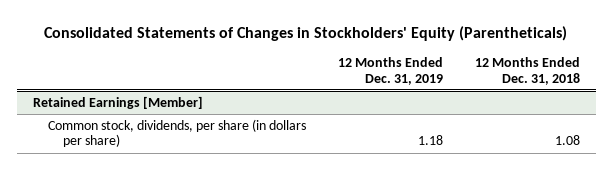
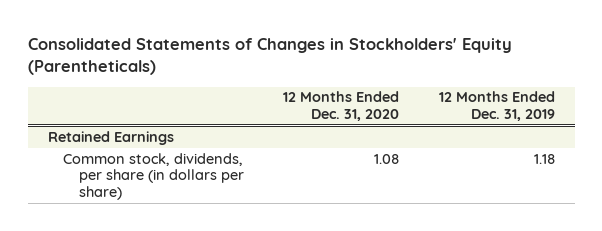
- | 12 Months Ended Dec. 31, 2019 | 12 Months Ended Dec. 31, 2018
+ | 12 Months Ended Dec. 31, 2020 | 12 Months Ended Dec. 31, 2019
- Retained Earnings [Member]
+ Retained Earnings

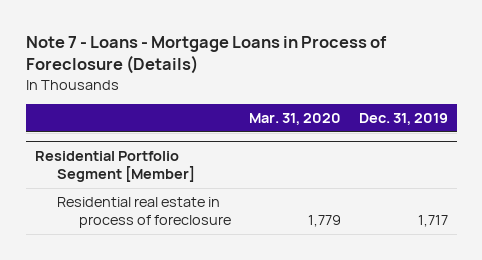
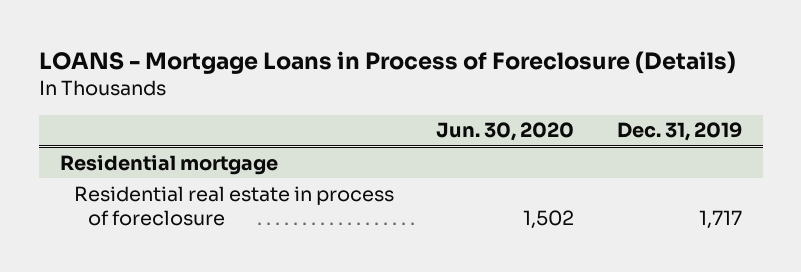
- Note 7 - Loans - Mortgage Loans in Process of Foreclosure (Details)
+ LOANS - Mortgage Loans in Process of Foreclosure (Details)
- | Mar. 31, 2020 | Dec. 31, 2019
+ | Jun. 30, 2020 | Dec. 31, 2019
- Residential Portfolio Segment [Member]
+ Residential mortgage

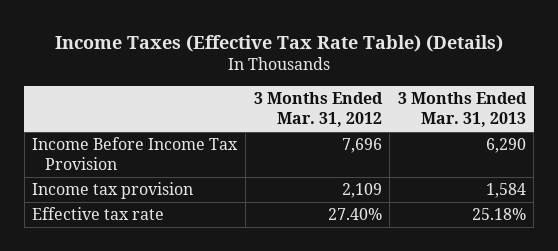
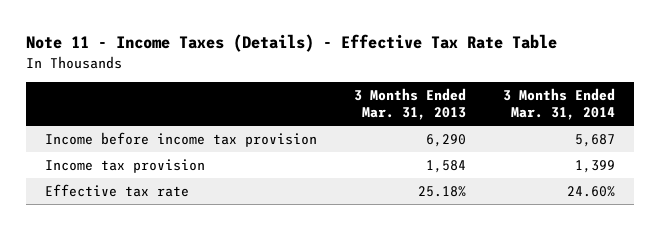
- Income Taxes (Effective Tax Rate Table) (Details)
+ Note 11 - Income Taxes (Details) - Effective Tax Rate Table
- | 3 Months Ended Mar. 31, 2012 | 3 Months Ended Mar. 31, 2013
+ | 3 Months Ended Mar. 31, 2013 | 3 Months Ended Mar. 31, 2014
- Income Before Income Tax Provision | 7,696 | 6,290
+ Income before income tax provision | 6,290 | 5,687

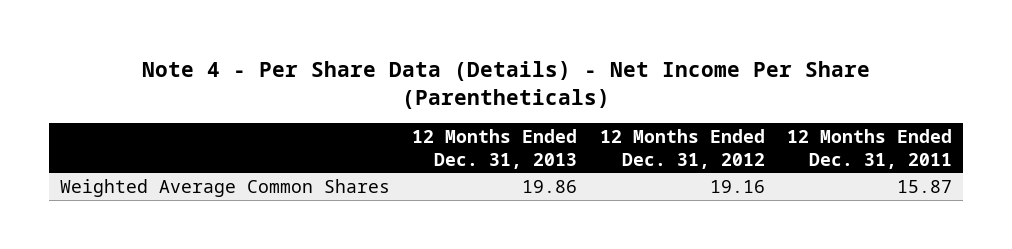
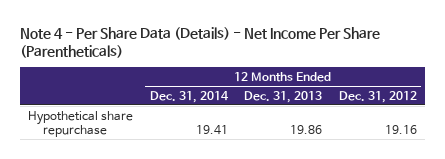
- | 12 Months Ended Dec. 31, 2013 | 12 Months Ended Dec. 31, 2012 | 12 Months Ended Dec. 31, 2011
+ | 12 Months Ended Dec. 31, 2014 | 12 Months Ended Dec. 31, 2013 | 12 Months Ended Dec. 31, 2012
- Weighted Average Common Shares | 19.86 | 19.16 | 15.87
+ Hypothetical share repurchase | 19.41 | 19.86 | 19.16

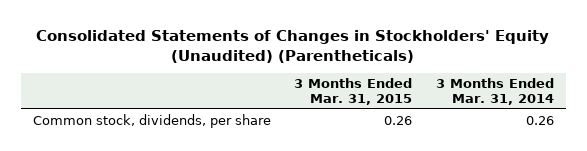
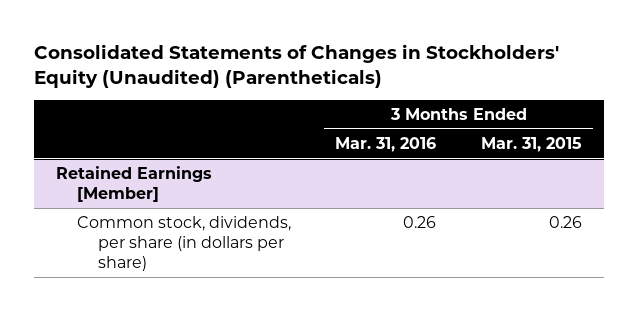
- | 3 Months Ended Mar. 31, 2015 | 3 Months Ended Mar. 31, 2014
+ | 3 Months Ended Mar. 31, 2016 | 3 Months Ended Mar. 31, 2015
- Common stock, dividends, per share | 0.26 | 0.26
+ Retained Earnings [Member]
+ Common stock, dividends, per share (in dollars per share) | 0.26 | 0.26

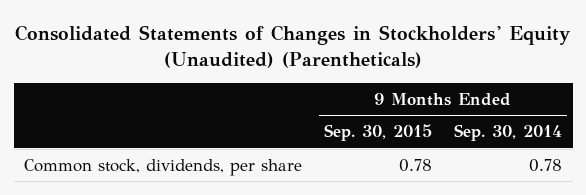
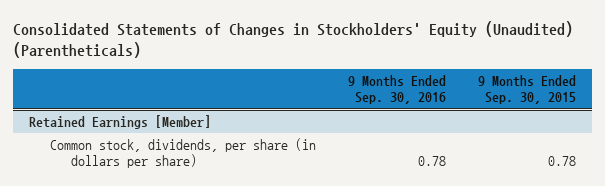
- | 9 Months Ended Sep. 30, 2015 | 9 Months Ended Sep. 30, 2014
+ | 9 Months Ended Sep. 30, 2016 | 9 Months Ended Sep. 30, 2015
- Common stock, dividends, per share | 0.78 | 0.78
+ Retained Earnings [Member]
+ Common stock, dividends, per share (in dollars per share) | 0.78 | 0.78

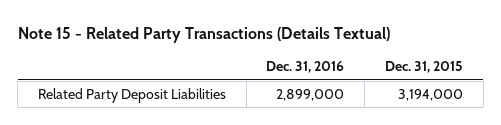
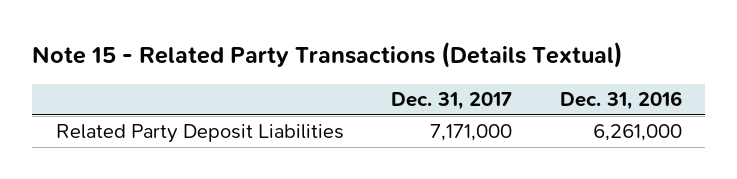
- | Dec. 31, 2016 | Dec. 31, 2015
+ | Dec. 31, 2017 | Dec. 31, 2016
- Related Party Deposit Liabilities | 2,899,000 | 3,194,000
+ Related Party Deposit Liabilities | 7,171,000 | 6,261,000

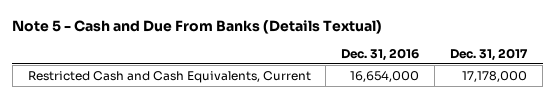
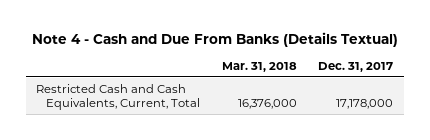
- Note 5 - Cash and Due From Banks (Details Textual)
+ Note 4 - Cash and Due From Banks (Details Textual)
- | Dec. 31, 2016 | Dec. 31, 2017
+ | Mar. 31, 2018 | Dec. 31, 2017
- Restricted Cash and Cash Equivalents, Current | 16,654,000 | 17,178,000
+ Restricted Cash and Cash Equivalents, Current, Total | 16,376,000 | 17,178,000

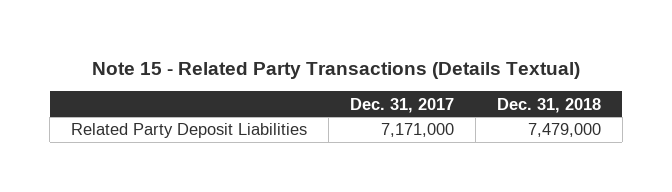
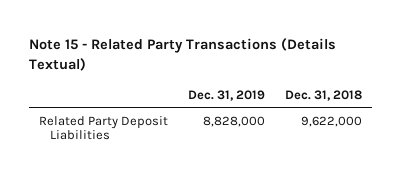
- | Dec. 31, 2017 | Dec. 31, 2018
+ | Dec. 31, 2019 | Dec. 31, 2018
- Related Party Deposit Liabilities | 7,171,000 | 7,479,000
+ Related Party Deposit Liabilities | 8,828,000 | 9,622,000

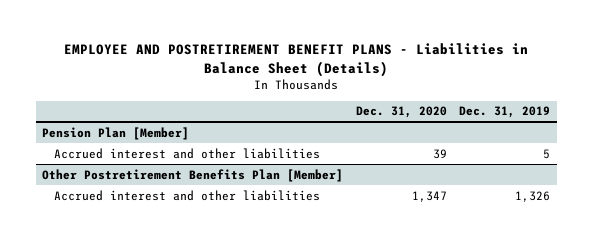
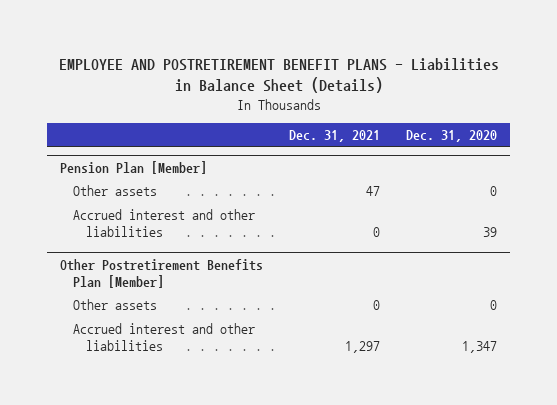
- | Dec. 31, 2020 | Dec. 31, 2019
+ | Dec. 31, 2021 | Dec. 31, 2020
@ Pension Plan [Member]
+ Other assets | 47 | 0
@ Other Postretirement Benefits Plan [Member]
+ Other assets | 0 | 0

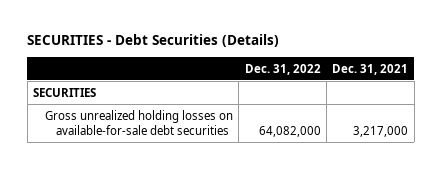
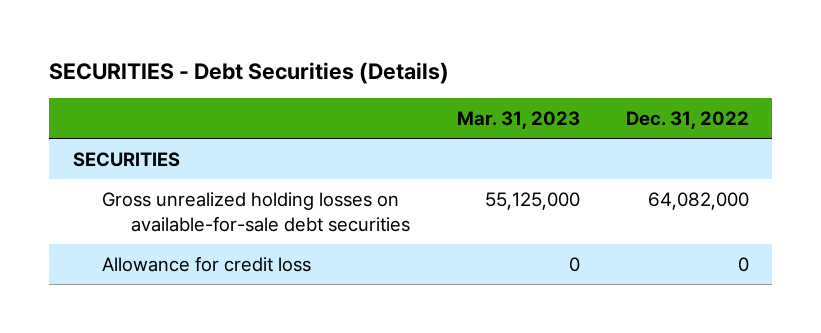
- | Dec. 31, 2022 | Dec. 31, 2021
+ | Mar. 31, 2023 | Dec. 31, 2022
+ Allowance for credit loss | 0 | 0

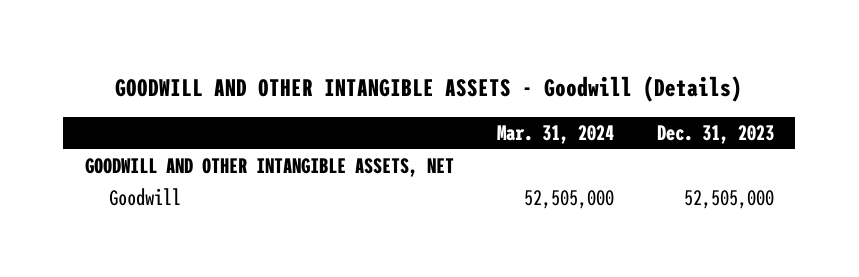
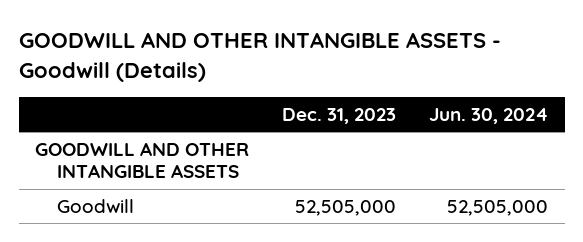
- | Mar. 31, 2024 | Dec. 31, 2023
+ | Dec. 31, 2023 | Jun. 30, 2024
- GOODWILL AND OTHER INTANGIBLE ASSETS, NET
+ GOODWILL AND OTHER INTANGIBLE ASSETS

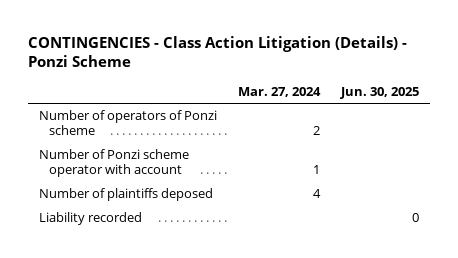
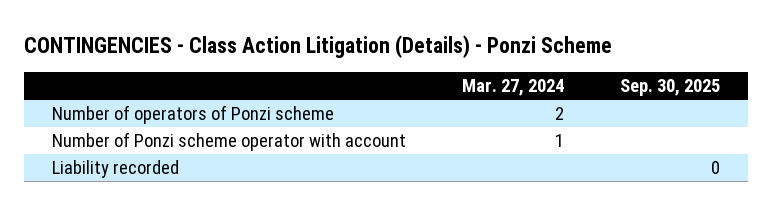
- | Mar. 27, 2024 | Jun. 30, 2025
+ | Mar. 27, 2024 | Sep. 30, 2025
- Number of plaintiffs deposed | 4 |

